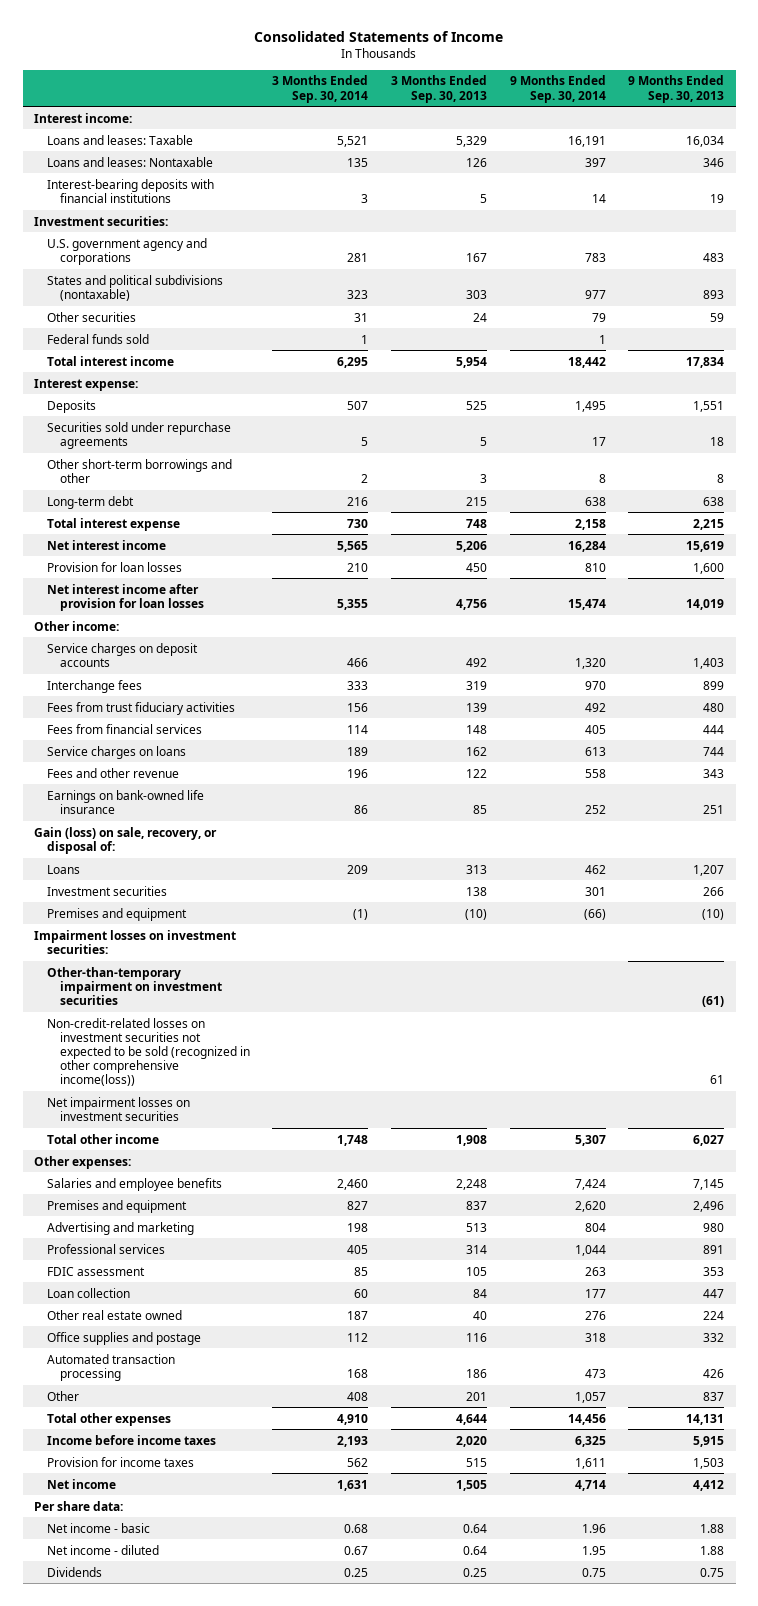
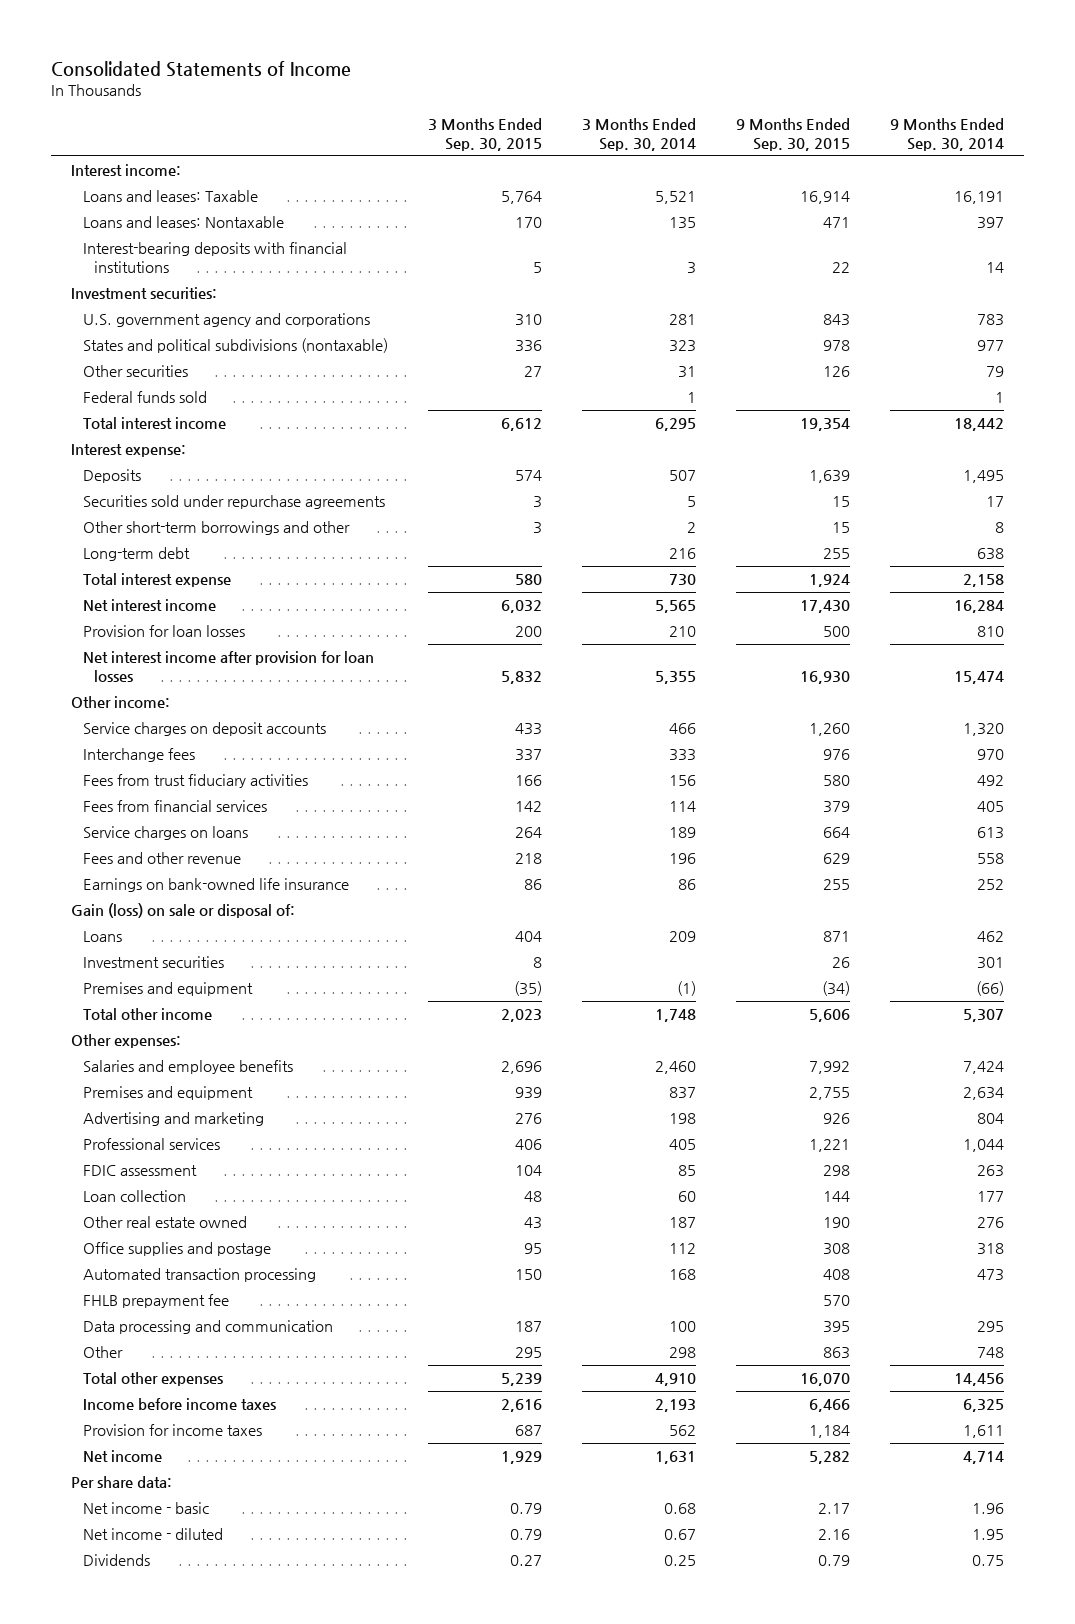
- | 3 Months Ended Sep. 30, 2014 | 3 Months Ended Sep. 30, 2013 | 9 Months Ended Sep. 30, 2014 | 9 Months Ended Sep. 30, 2013
+ | 3 Months Ended Sep. 30, 2015 | 3 Months Ended Sep. 30, 2014 | 9 Months Ended Sep. 30, 2015 | 9 Months Ended Sep. 30, 2014
- Gain (loss) on sale, recovery, or disposal of:
+ Gain (loss) on sale or disposal of:
- Impairment losses on investment securities:
- Other-than-temporary impairment on investment securities | | | | (61)
- Non-credit-related losses on investment securities not expected to be sold (recognized in other comprehensive income(loss)) | | | | 61
- Net impairment losses on investment securities
- Premises and equipment | 827 | 837 | 2,620 | 2,496
+ Premises and equipment | 939 | 837 | 2,755 | 2,634
- Other | 408 | 201 | 1,057 | 837
+ FHLB prepayment fee | | | 570 |
+ Data processing and communication | 187 | 100 | 395 | 295
+ Other | 295 | 298 | 863 | 748

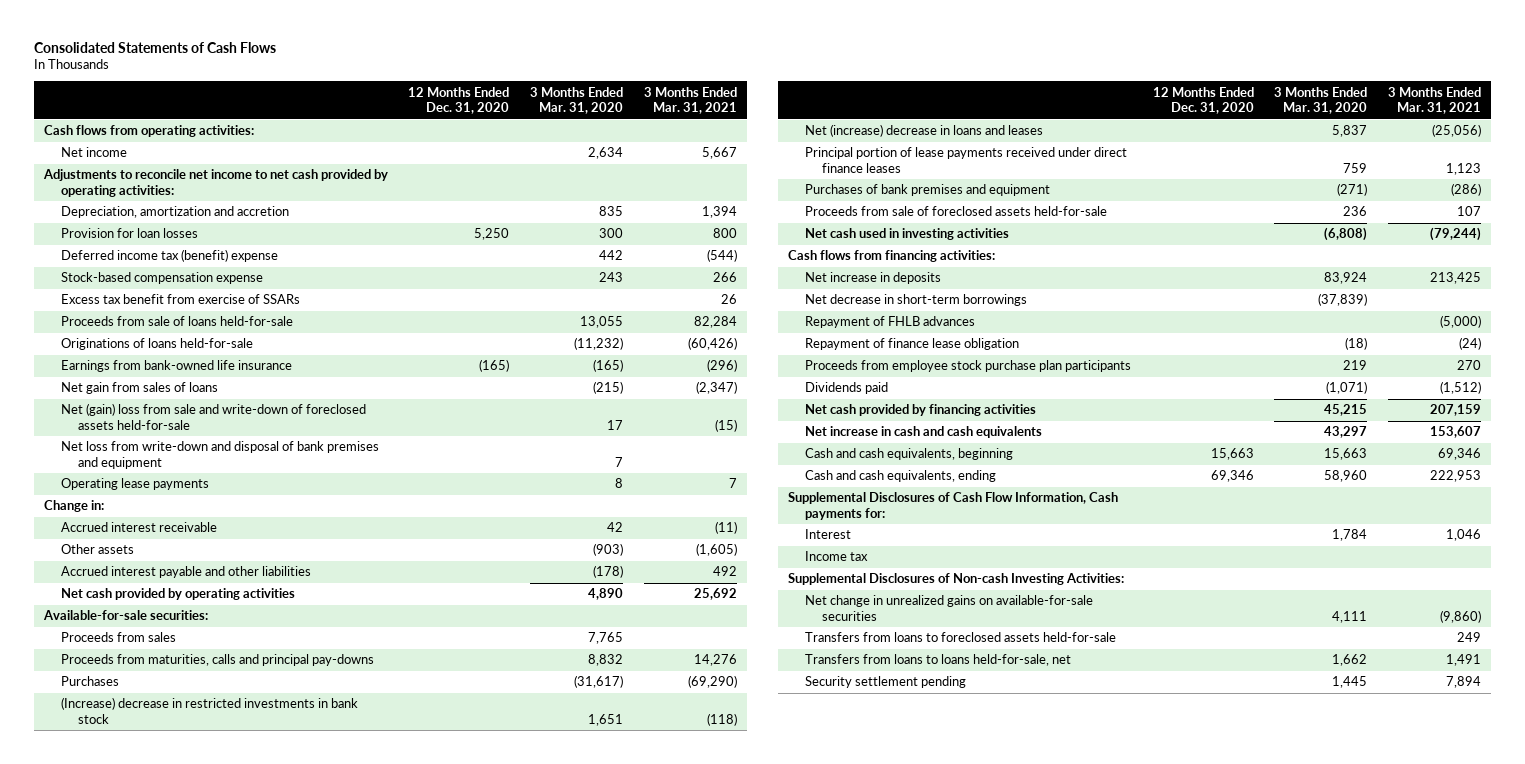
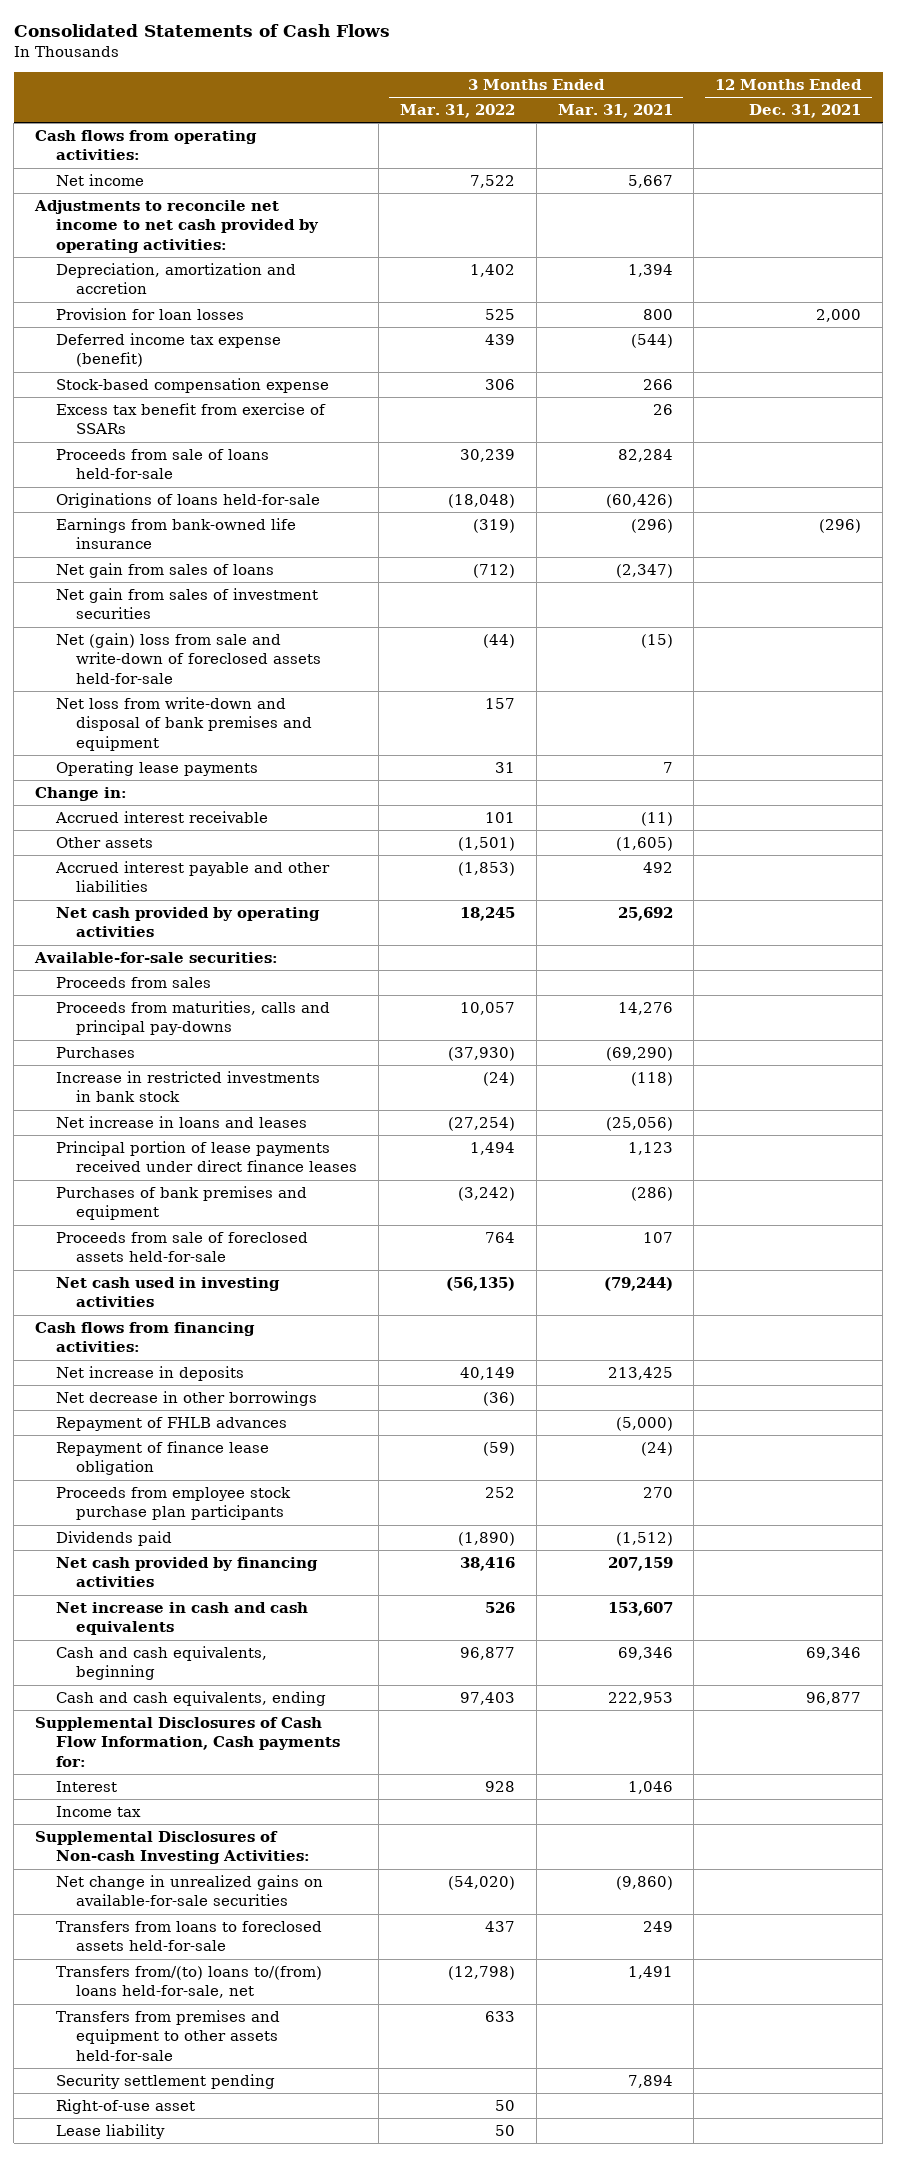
- | 12 Months Ended Dec. 31, 2020 | 3 Months Ended Mar. 31, 2020 | 3 Months Ended Mar. 31, 2021
+ | 3 Months Ended Mar. 31, 2022 | 3 Months Ended Mar. 31, 2021 | 12 Months Ended Dec. 31, 2021
- Deferred income tax (benefit) expense | | 442 | (544)
+ Deferred income tax expense (benefit) | 439 | (544) |
+ Net gain from sales of investment securities
- (Increase) decrease in restricted investments in bank stock | | 1,651 | (118)
- Net (increase) decrease in loans and leases | | 5,837 | (25,056)
+ Increase in restricted investments in bank stock | (24) | (118) |
+ Net increase in loans and leases | (27,254) | (25,056) |
- Net decrease in short-term borrowings | | (37,839) |
+ Net decrease in other borrowings | (36) | |
- Transfers from loans to loans held-for-sale, net | | 1,662 | 1,491
+ Transfers from/(to) loans to/(from) loans held-for-sale, net | (12,798) | 1,491 |
+ Transfers from premises and equipment to other assets held-for-sale | 633 | |
+ Right-of-use asset | 50 | |
+ Lease liability | 50 | |

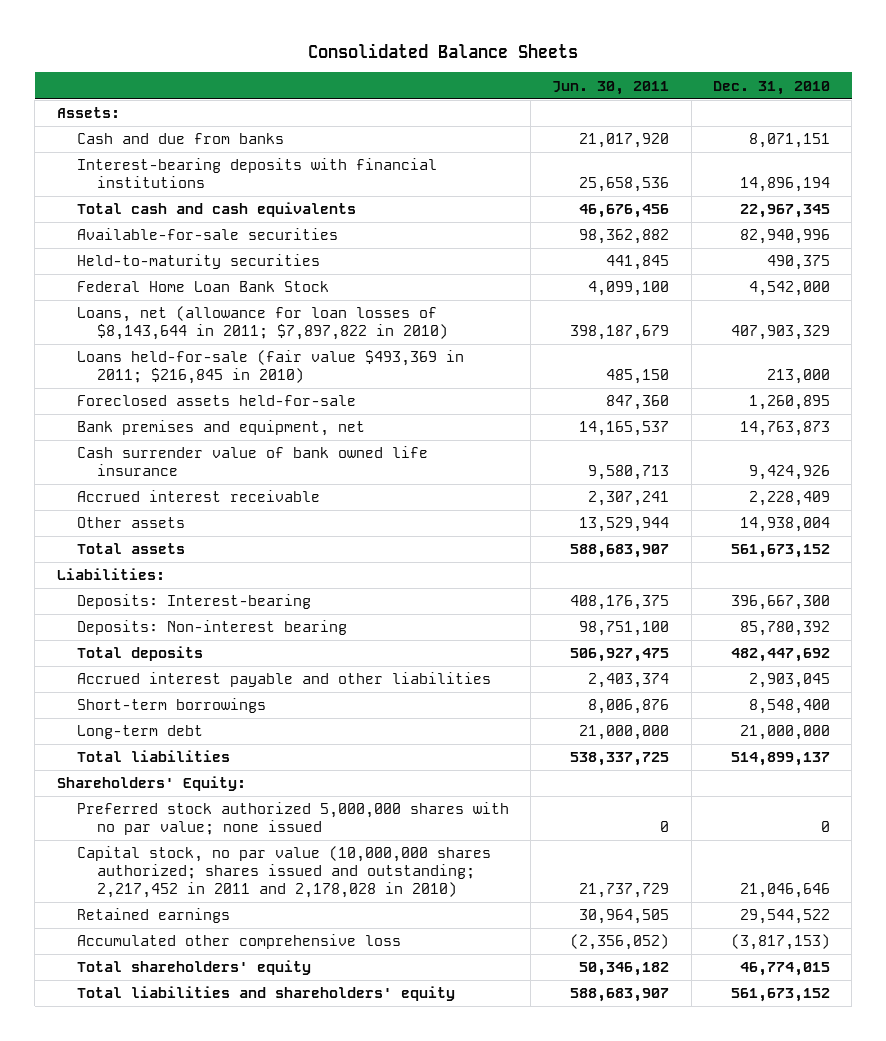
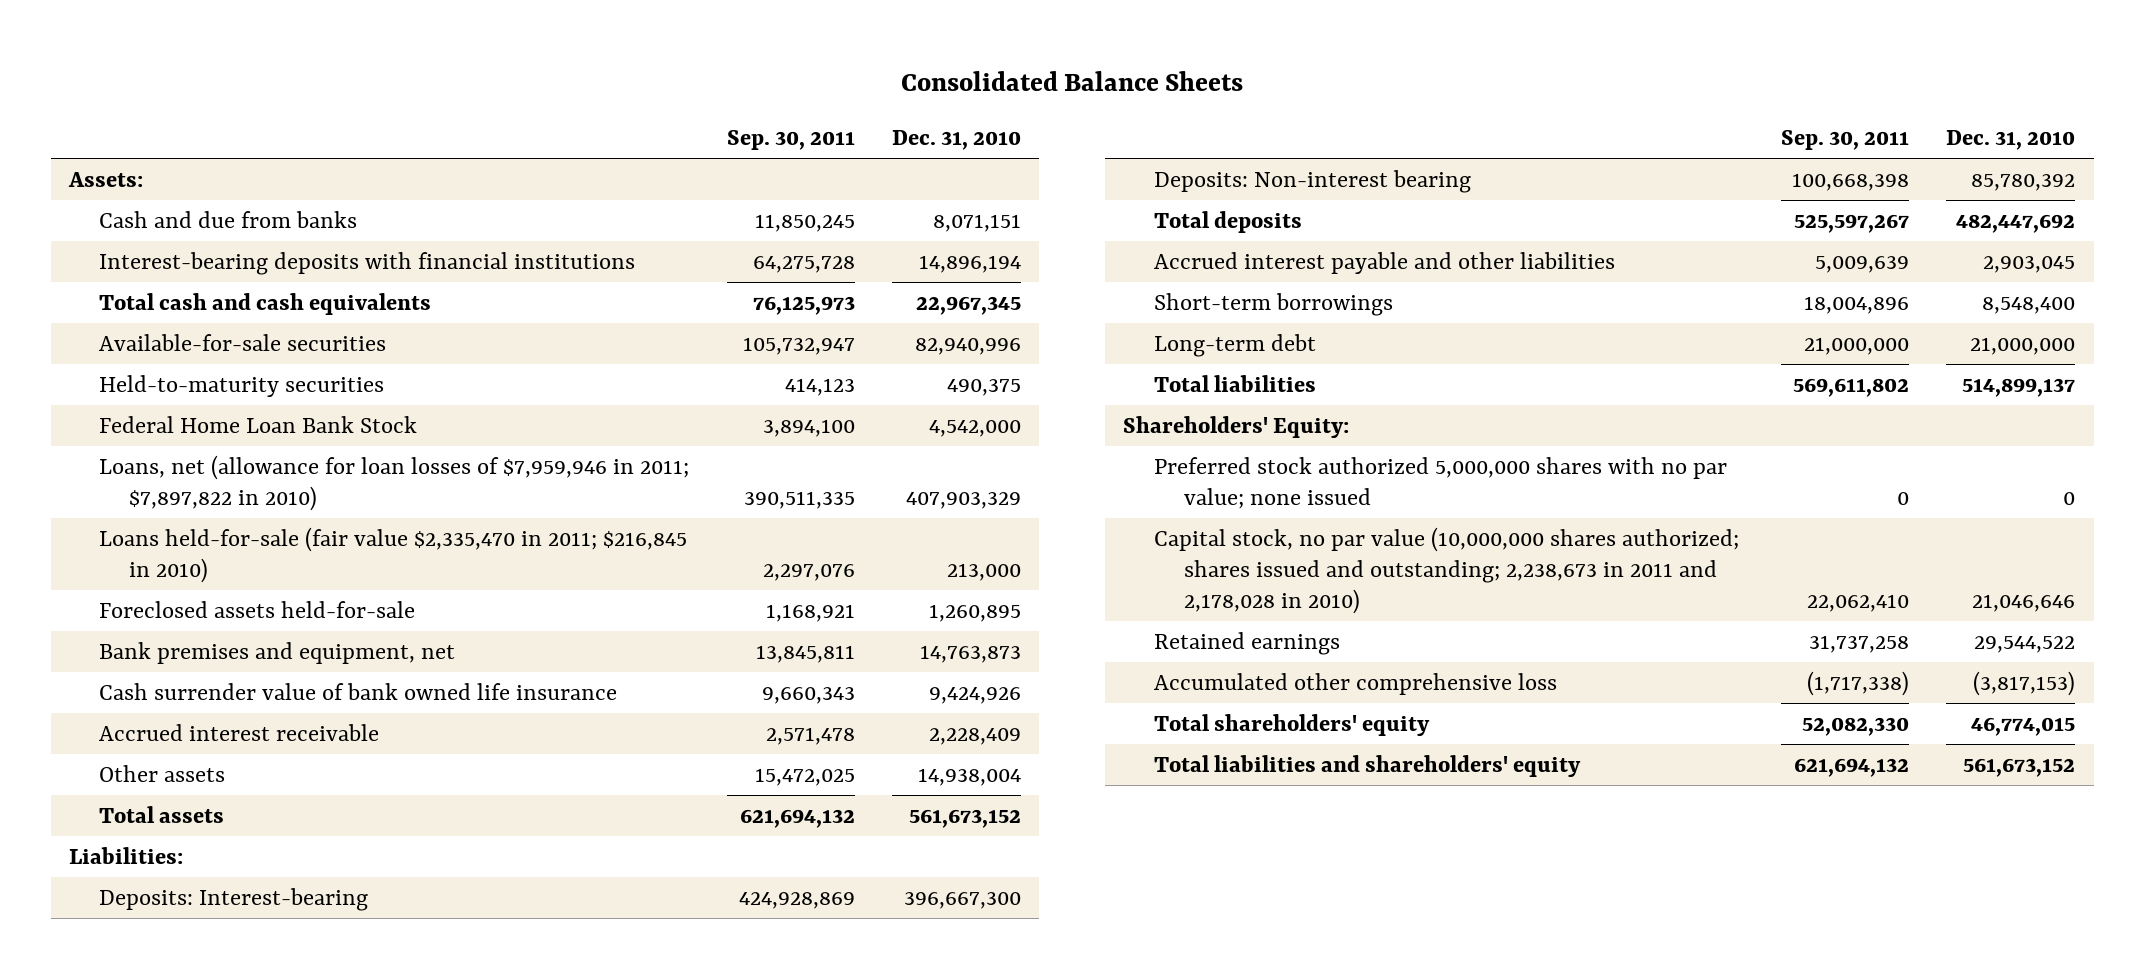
- | Jun. 30, 2011 | Dec. 31, 2010
+ | Sep. 30, 2011 | Dec. 31, 2010
- Loans, net (allowance for loan losses of $8,143,644 in 2011; $7,897,822 in 2010) | 398,187,679 | 407,903,329
- Loans held-for-sale (fair value $493,369 in 2011; $216,845 in 2010) | 485,150 | 213,000
+ Loans, net (allowance for loan losses of $7,959,946 in 2011; $7,897,822 in 2010) | 390,511,335 | 407,903,329
+ Loans held-for-sale (fair value $2,335,470 in 2011; $216,845 in 2010) | 2,297,076 | 213,000
- Capital stock, no par value (10,000,000 shares authorized; shares issued and outstanding; 2,217,452 in 2011 and 2,178,028 in 2010) | 21,737,729 | 21,046,646
+ Capital stock, no par value (10,000,000 shares authorized; shares issued and outstanding; 2,238,673 in 2011 and 2,178,028 in 2010) | 22,062,410 | 21,046,646

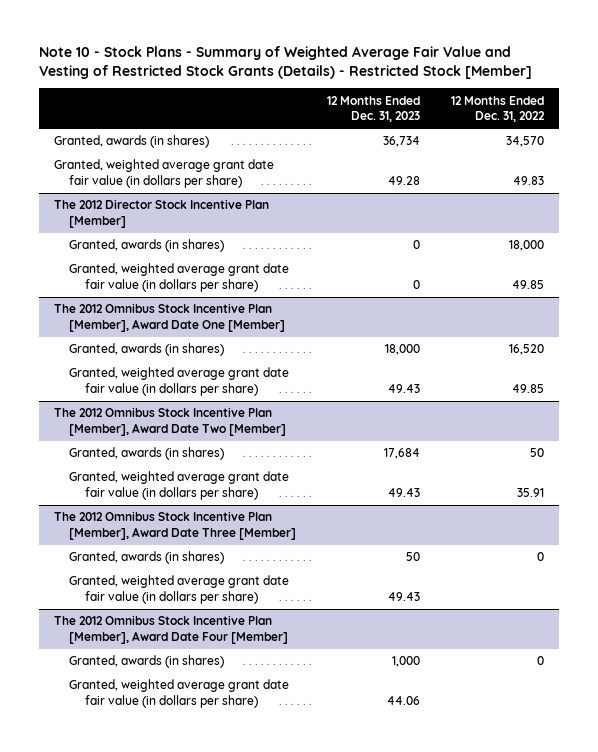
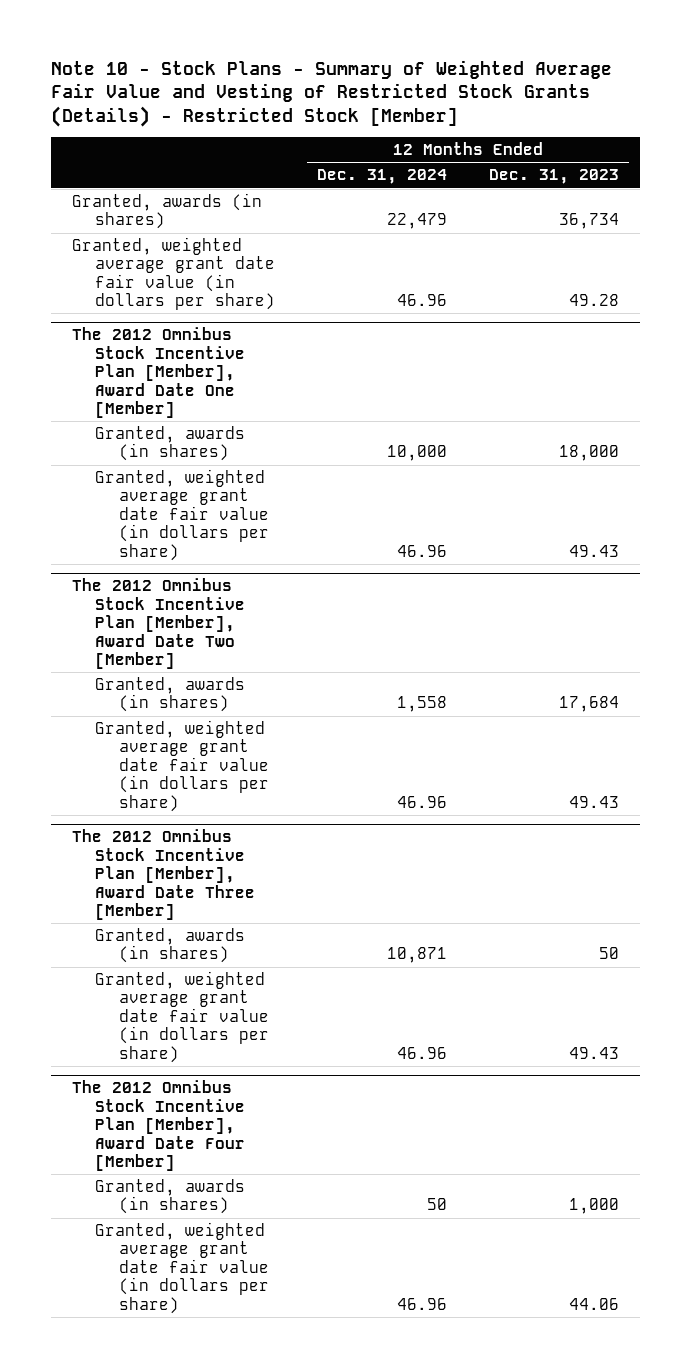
- | 12 Months Ended Dec. 31, 2023 | 12 Months Ended Dec. 31, 2022
+ | 12 Months Ended Dec. 31, 2024 | 12 Months Ended Dec. 31, 2023
- The 2012 Director Stock Incentive Plan [Member]
- Granted, awards (in shares) | 0 | 18,000
- Granted, weighted average grant date fair value (in dollars per share) | 0 | 49.85

